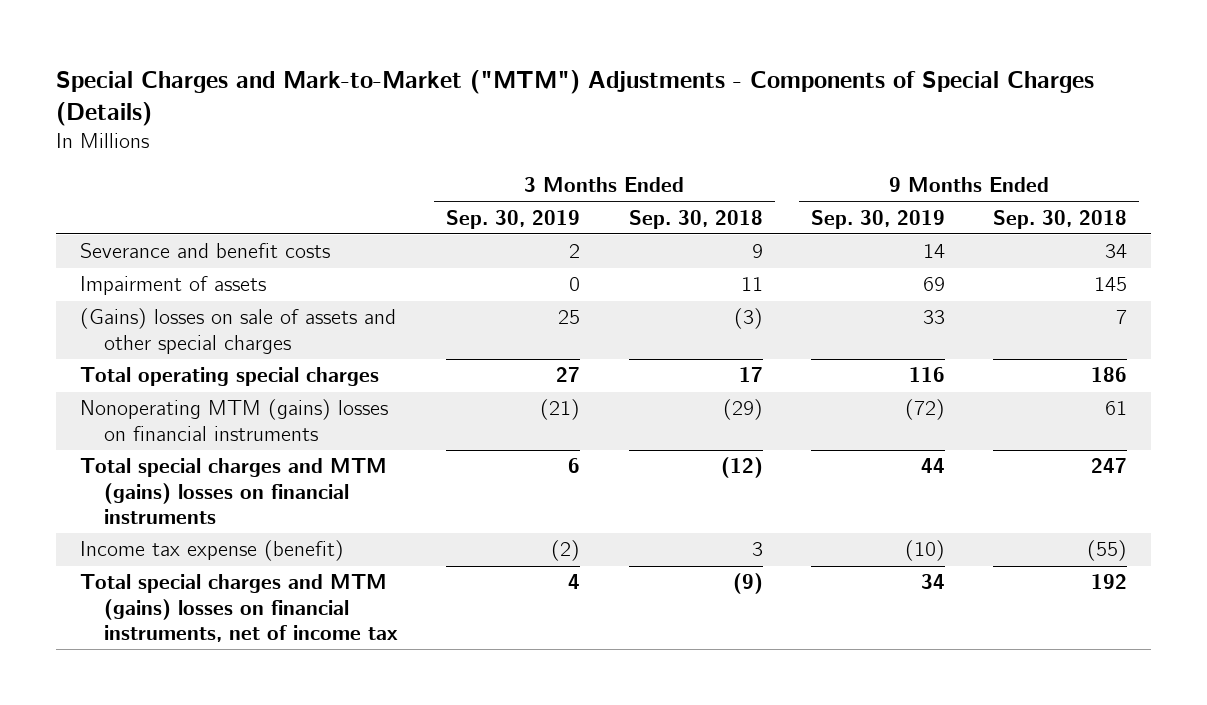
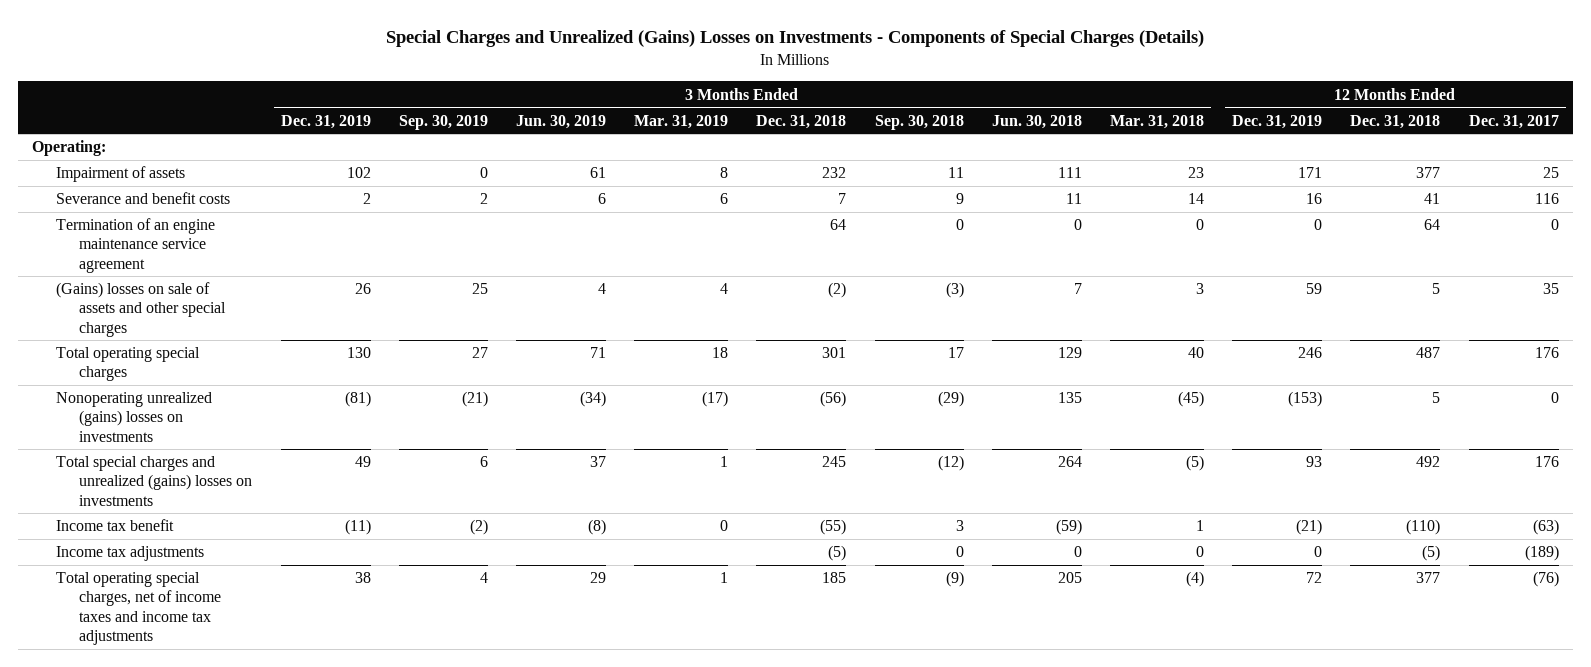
- Special Charges and Mark-to-Market ("MTM") Adjustments - Components of Special Charges (Details)
+ Special Charges and Unrealized (Gains) Losses on Investments - Components of Special Charges (Details)
- | 3 Months Ended Sep. 30, 2019 | 3 Months Ended Sep. 30, 2018 | 9 Months Ended Sep. 30, 2019 | 9 Months Ended Sep. 30, 2018
+ | 3 Months Ended Dec. 31, 2019 | 3 Months Ended Sep. 30, 2019 | 3 Months Ended Jun. 30, 2019 | 3 Months Ended Mar. 31, 2019 | 3 Months Ended Dec. 31, 2018 | 3 Months Ended Sep. 30, 2018 | 3 Months Ended Jun. 30, 2018 | 3 Months Ended Mar. 31, 2018 | 12 Months Ended Dec. 31, 2019 | 12 Months Ended Dec. 31, 2018 | 12 Months Ended Dec. 31, 2017
+ Operating:
moved down: Severance and benefit costs | 2 | 2 | 6 | 6 | 7 | 9 | 11 | 14 | 16 | 41 | 116
+ Termination of an engine maintenance service agreement | | | | | 64 | 0 | 0 | 0 | 0 | 64 | 0
- Nonoperating MTM (gains) losses on financial instruments | (21) | (29) | (72) | 61
- Total special charges and MTM (gains) losses on financial instruments | 6 | (12) | 44 | 247
- Income tax expense (benefit) | (2) | 3 | (10) | (55)
- Total special charges and MTM (gains) losses on financial instruments, net of income tax | 4 | (9) | 34 | 192
+ Nonoperating unrealized (gains) losses on investments | (81) | (21) | (34) | (17) | (56) | (29) | 135 | (45) | (153) | 5 | 0
+ Total special charges and unrealized (gains) losses on investments | 49 | 6 | 37 | 1 | 245 | (12) | 264 | (5) | 93 | 492 | 176
+ Income tax benefit | (11) | (2) | (8) | 0 | (55) | 3 | (59) | 1 | (21) | (110) | (63)
+ Income tax adjustments | | | | | (5) | 0 | 0 | 0 | 0 | (5) | (189)
+ Total operating special charges, net of income taxes and income tax adjustments | 38 | 4 | 29 | 1 | 185 | (9) | 205 | (4) | 72 | 377 | (76)

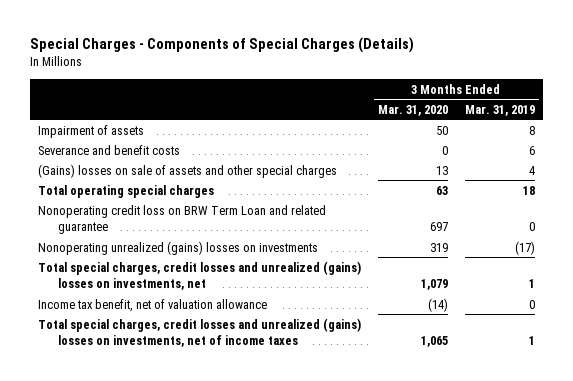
- Special Charges and Unrealized (Gains) Losses on Investments - Components of Special Charges (Details)
+ Special Charges - Components of Special Charges (Details)
- | 3 Months Ended Dec. 31, 2019 | 3 Months Ended Sep. 30, 2019 | 3 Months Ended Jun. 30, 2019 | 3 Months Ended Mar. 31, 2019 | 3 Months Ended Dec. 31, 2018 | 3 Months Ended Sep. 30, 2018 | 3 Months Ended Jun. 30, 2018 | 3 Months Ended Mar. 31, 2018 | 12 Months Ended Dec. 31, 2019 | 12 Months Ended Dec. 31, 2018 | 12 Months Ended Dec. 31, 2017
+ | 3 Months Ended Mar. 31, 2020 | 3 Months Ended Mar. 31, 2019
- Operating:
- Termination of an engine maintenance service agreement | | | | | 64 | 0 | 0 | 0 | 0 | 64 | 0
+ Nonoperating credit loss on BRW Term Loan and related guarantee | 697 | 0
- Total special charges and unrealized (gains) losses on investments | 49 | 6 | 37 | 1 | 245 | (12) | 264 | (5) | 93 | 492 | 176
- Income tax benefit | (11) | (2) | (8) | 0 | (55) | 3 | (59) | 1 | (21) | (110) | (63)
- Income tax adjustments | | | | | (5) | 0 | 0 | 0 | 0 | (5) | (189)
- Total operating special charges, net of income taxes and income tax adjustments | 38 | 4 | 29 | 1 | 185 | (9) | 205 | (4) | 72 | 377 | (76)
+ Total special charges, credit losses and unrealized (gains) losses on investments, net | 1,079 | 1
+ Income tax benefit, net of valuation allowance | (14) | 0
+ Total special charges, credit losses and unrealized (gains) losses on investments, net of income taxes | 1,065 | 1

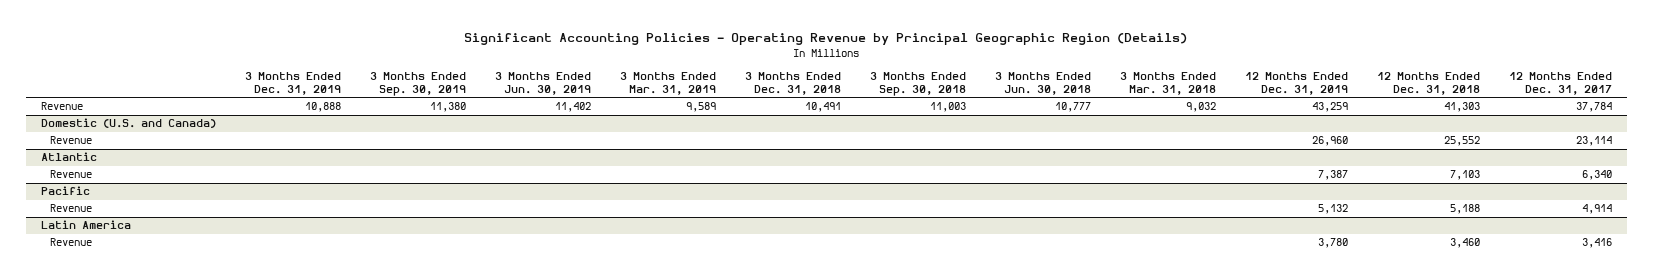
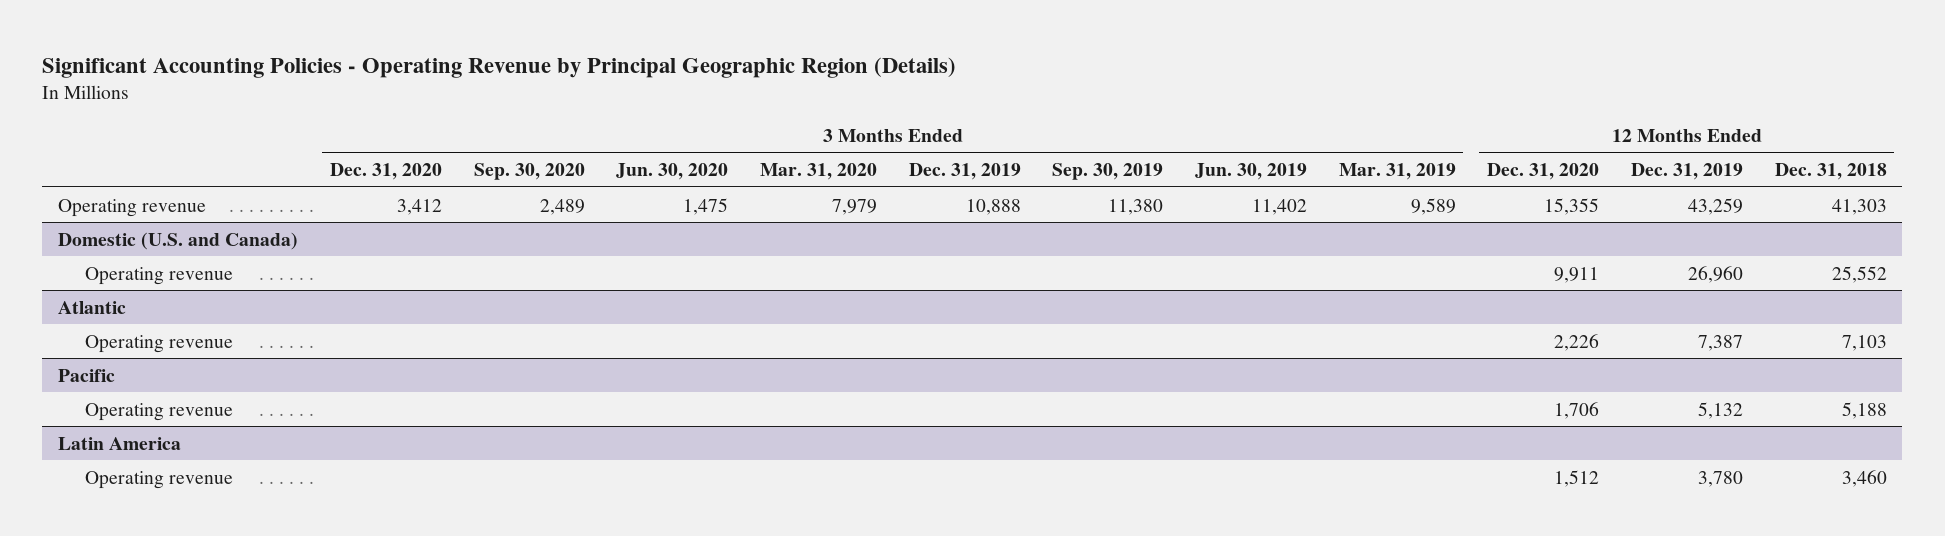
- | 3 Months Ended Dec. 31, 2019 | 3 Months Ended Sep. 30, 2019 | 3 Months Ended Jun. 30, 2019 | 3 Months Ended Mar. 31, 2019 | 3 Months Ended Dec. 31, 2018 | 3 Months Ended Sep. 30, 2018 | 3 Months Ended Jun. 30, 2018 | 3 Months Ended Mar. 31, 2018 | 12 Months Ended Dec. 31, 2019 | 12 Months Ended Dec. 31, 2018 | 12 Months Ended Dec. 31, 2017
+ | 3 Months Ended Dec. 31, 2020 | 3 Months Ended Sep. 30, 2020 | 3 Months Ended Jun. 30, 2020 | 3 Months Ended Mar. 31, 2020 | 3 Months Ended Dec. 31, 2019 | 3 Months Ended Sep. 30, 2019 | 3 Months Ended Jun. 30, 2019 | 3 Months Ended Mar. 31, 2019 | 12 Months Ended Dec. 31, 2020 | 12 Months Ended Dec. 31, 2019 | 12 Months Ended Dec. 31, 2018
- Revenue | 10,888 | 11,380 | 11,402 | 9,589 | 10,491 | 11,003 | 10,777 | 9,032 | 43,259 | 41,303 | 37,784
+ Operating revenue | 3,412 | 2,489 | 1,475 | 7,979 | 10,888 | 11,380 | 11,402 | 9,589 | 15,355 | 43,259 | 41,303
@ Domestic (U.S. and Canada)
- Revenue | | | | | | | | | 26,960 | 25,552 | 23,114
+ Operating revenue | | | | | | | | | 9,911 | 26,960 | 25,552
@ Atlantic
- Revenue | | | | | | | | | 7,387 | 7,103 | 6,340
+ Operating revenue | | | | | | | | | 2,226 | 7,387 | 7,103
@ Pacific
- Revenue | | | | | | | | | 5,132 | 5,188 | 4,914
+ Operating revenue | | | | | | | | | 1,706 | 5,132 | 5,188
@ Latin America
- Revenue | | | | | | | | | 3,780 | 3,460 | 3,416
+ Operating revenue | | | | | | | | | 1,512 | 3,780 | 3,460

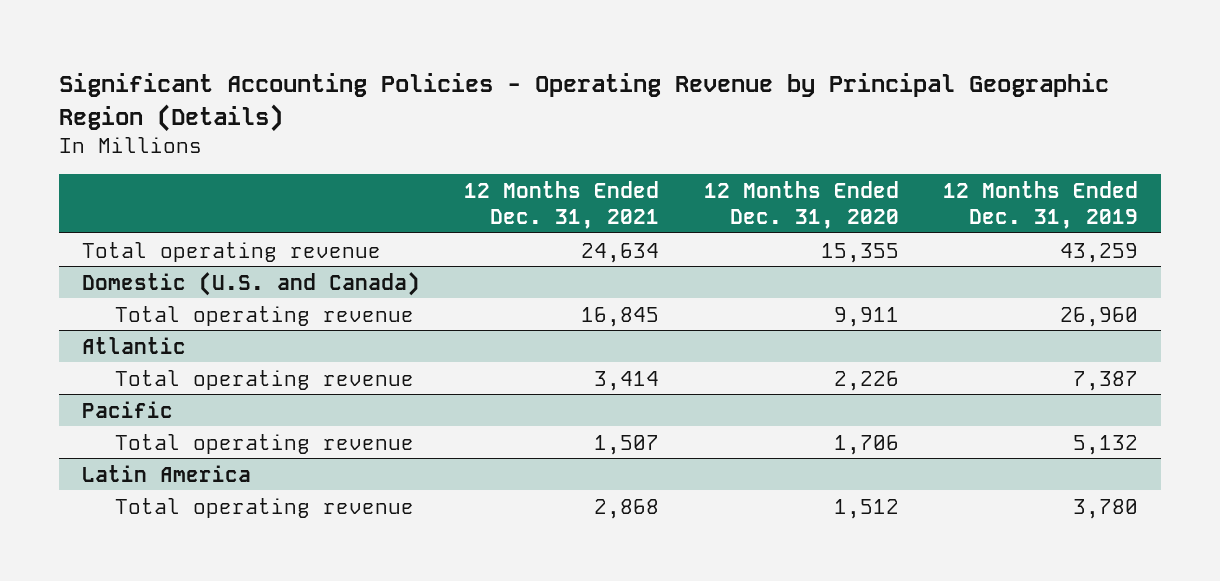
- | 3 Months Ended Dec. 31, 2020 | 3 Months Ended Sep. 30, 2020 | 3 Months Ended Jun. 30, 2020 | 3 Months Ended Mar. 31, 2020 | 3 Months Ended Dec. 31, 2019 | 3 Months Ended Sep. 30, 2019 | 3 Months Ended Jun. 30, 2019 | 3 Months Ended Mar. 31, 2019 | 12 Months Ended Dec. 31, 2020 | 12 Months Ended Dec. 31, 2019 | 12 Months Ended Dec. 31, 2018
+ | 12 Months Ended Dec. 31, 2021 | 12 Months Ended Dec. 31, 2020 | 12 Months Ended Dec. 31, 2019
- Operating revenue | 3,412 | 2,489 | 1,475 | 7,979 | 10,888 | 11,380 | 11,402 | 9,589 | 15,355 | 43,259 | 41,303
+ Total operating revenue | 24,634 | 15,355 | 43,259
@ Domestic (U.S. and Canada)
- Operating revenue | | | | | | | | | 9,911 | 26,960 | 25,552
+ Total operating revenue | 16,845 | 9,911 | 26,960
@ Atlantic
- Operating revenue | | | | | | | | | 2,226 | 7,387 | 7,103
+ Total operating revenue | 3,414 | 2,226 | 7,387
@ Pacific
- Operating revenue | | | | | | | | | 1,706 | 5,132 | 5,188
+ Total operating revenue | 1,507 | 1,706 | 5,132
@ Latin America
- Operating revenue | | | | | | | | | 1,512 | 3,780 | 3,460
+ Total operating revenue | 2,868 | 1,512 | 3,780

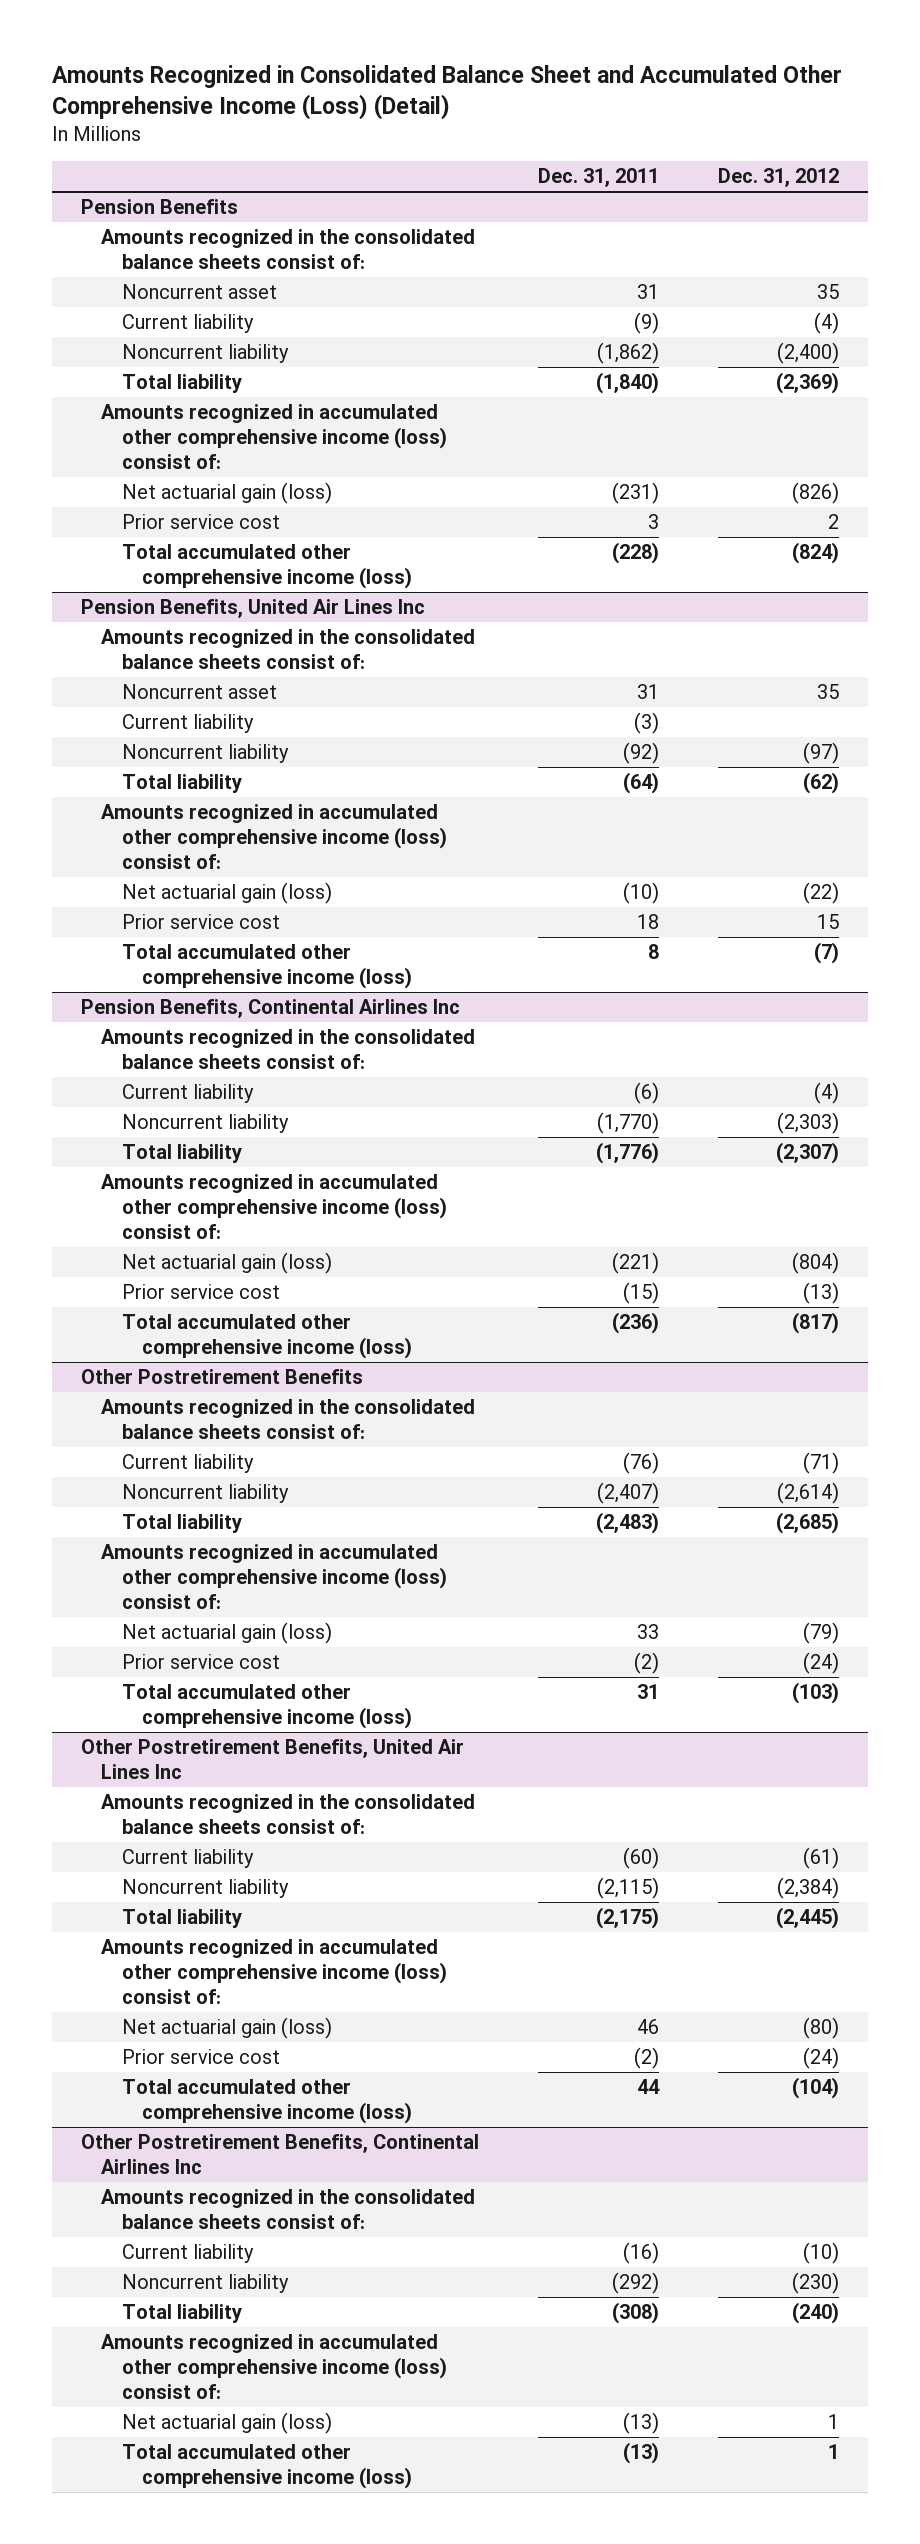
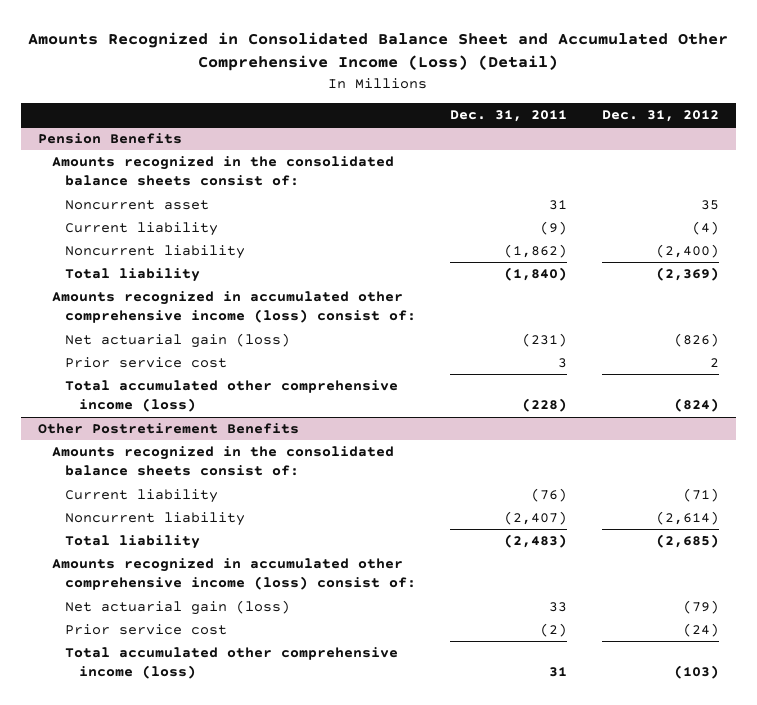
- Pension Benefits, United Air Lines Inc
- Amounts recognized in the consolidated balance sheets consist of:
- Noncurrent asset | 31 | 35
- Current liability | (3) |
- Noncurrent liability | (92) | (97)
- Total liability | (64) | (62)
- Amounts recognized in accumulated other comprehensive income (loss) consist of:
- Net actuarial gain (loss) | (10) | (22)
- Prior service cost | 18 | 15
- Total accumulated other comprehensive income (loss) | 8 | (7)
- Pension Benefits, Continental Airlines Inc
- Amounts recognized in the consolidated balance sheets consist of:
- Current liability | (6) | (4)
- Noncurrent liability | (1,770) | (2,303)
- Total liability | (1,776) | (2,307)
- Amounts recognized in accumulated other comprehensive income (loss) consist of:
- Net actuarial gain (loss) | (221) | (804)
- Prior service cost | (15) | (13)
- Total accumulated other comprehensive income (loss) | (236) | (817)
- Other Postretirement Benefits, United Air Lines Inc
- Amounts recognized in the consolidated balance sheets consist of:
- Current liability | (60) | (61)
- Noncurrent liability | (2,115) | (2,384)
- Total liability | (2,175) | (2,445)
- Amounts recognized in accumulated other comprehensive income (loss) consist of:
- Net actuarial gain (loss) | 46 | (80)
- Prior service cost | (2) | (24)
- Total accumulated other comprehensive income (loss) | 44 | (104)
- Other Postretirement Benefits, Continental Airlines Inc
- Amounts recognized in the consolidated balance sheets consist of:
- Current liability | (16) | (10)
- Noncurrent liability | (292) | (230)
- Total liability | (308) | (240)
- Amounts recognized in accumulated other comprehensive income (loss) consist of:
- Net actuarial gain (loss) | (13) | 1
- Total accumulated other comprehensive income (loss) | (13) | 1

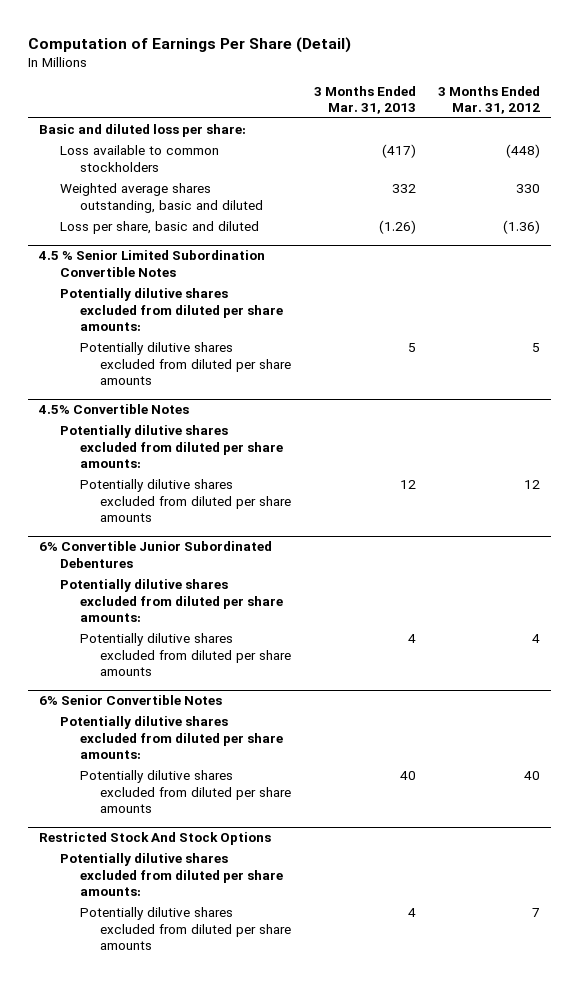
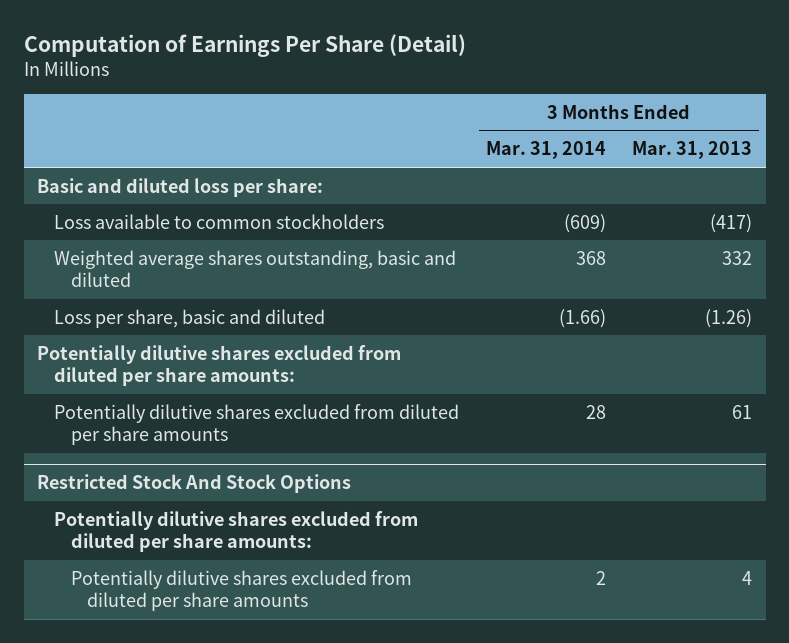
- | 3 Months Ended Mar. 31, 2013 | 3 Months Ended Mar. 31, 2012
+ | 3 Months Ended Mar. 31, 2014 | 3 Months Ended Mar. 31, 2013
- 4.5 % Senior Limited Subordination Convertible Notes
- Potentially dilutive shares excluded from diluted per share amounts | 5 | 5
- 4.5% Convertible Notes
- Potentially dilutive shares excluded from diluted per share amounts:
- Potentially dilutive shares excluded from diluted per share amounts | 12 | 12
- 6% Convertible Junior Subordinated Debentures
- Potentially dilutive shares excluded from diluted per share amounts:
- Potentially dilutive shares excluded from diluted per share amounts | 4 | 4
- 6% Senior Convertible Notes
- Potentially dilutive shares excluded from diluted per share amounts:
- Potentially dilutive shares excluded from diluted per share amounts | 40 | 40
+ Potentially dilutive shares excluded from diluted per share amounts | 28 | 61

